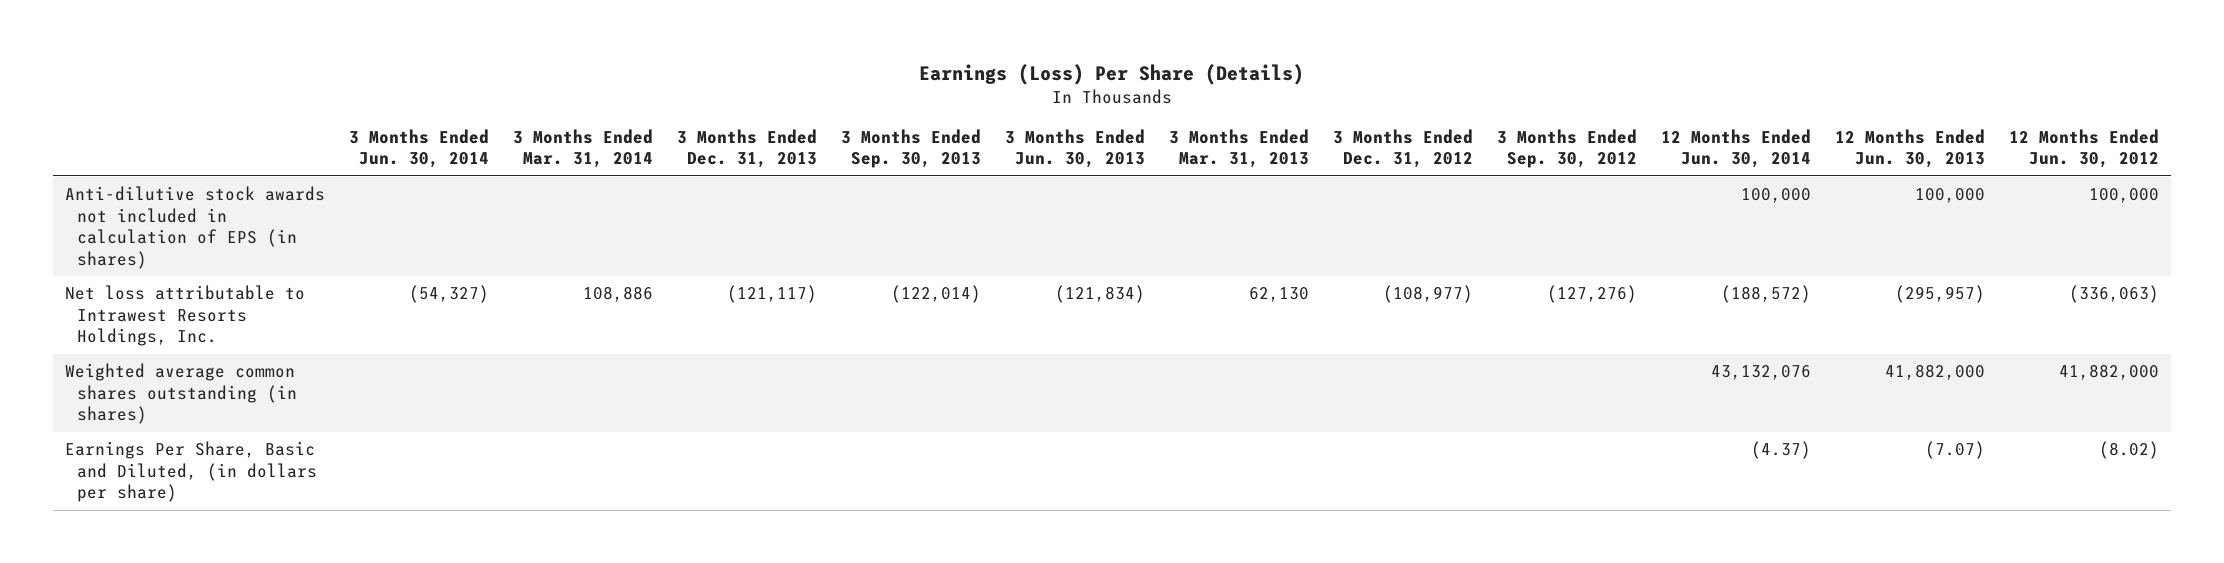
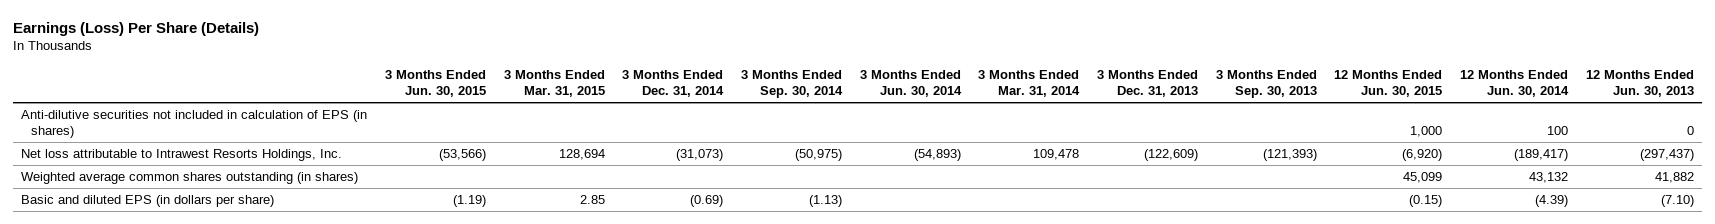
- | 3 Months Ended Jun. 30, 2014 | 3 Months Ended Mar. 31, 2014 | 3 Months Ended Dec. 31, 2013 | 3 Months Ended Sep. 30, 2013 | 3 Months Ended Jun. 30, 2013 | 3 Months Ended Mar. 31, 2013 | 3 Months Ended Dec. 31, 2012 | 3 Months Ended Sep. 30, 2012 | 12 Months Ended Jun. 30, 2014 | 12 Months Ended Jun. 30, 2013 | 12 Months Ended Jun. 30, 2012
+ | 3 Months Ended Jun. 30, 2015 | 3 Months Ended Mar. 31, 2015 | 3 Months Ended Dec. 31, 2014 | 3 Months Ended Sep. 30, 2014 | 3 Months Ended Jun. 30, 2014 | 3 Months Ended Mar. 31, 2014 | 3 Months Ended Dec. 31, 2013 | 3 Months Ended Sep. 30, 2013 | 12 Months Ended Jun. 30, 2015 | 12 Months Ended Jun. 30, 2014 | 12 Months Ended Jun. 30, 2013
- Anti-dilutive stock awards not included in calculation of EPS (in shares) | | | | | | | | | 100,000 | 100,000 | 100,000
- Net loss attributable to Intrawest Resorts Holdings, Inc. | (54,327) | 108,886 | (121,117) | (122,014) | (121,834) | 62,130 | (108,977) | (127,276) | (188,572) | (295,957) | (336,063)
- Weighted average common shares outstanding (in shares) | | | | | | | | | 43,132,076 | 41,882,000 | 41,882,000
- Earnings Per Share, Basic and Diluted, (in dollars per share) | | | | | | | | | (4.37) | (7.07) | (8.02)
+ Anti-dilutive securities not included in calculation of EPS (in shares) | | | | | | | | | 1,000 | 100 | 0
+ Net loss attributable to Intrawest Resorts Holdings, Inc. | (53,566) | 128,694 | (31,073) | (50,975) | (54,893) | 109,478 | (122,609) | (121,393) | (6,920) | (189,417) | (297,437)
+ Weighted average common shares outstanding (in shares) | | | | | | | | | 45,099 | 43,132 | 41,882
+ Basic and diluted EPS (in dollars per share) | (1.19) | 2.85 | (0.69) | (1.13) | | | | | (0.15) | (4.39) | (7.10)

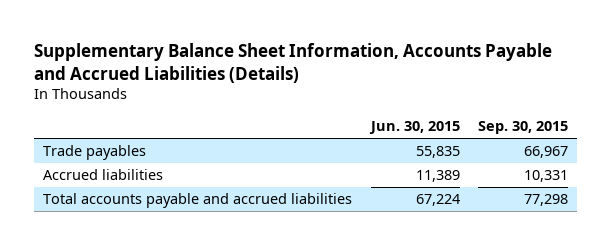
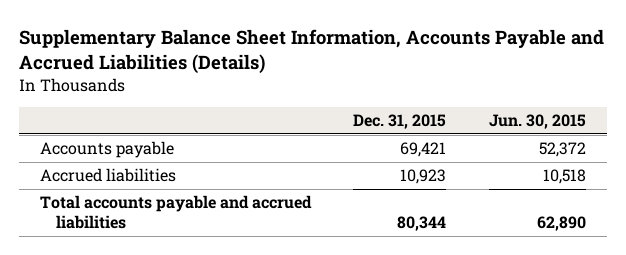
- | Jun. 30, 2015 | Sep. 30, 2015
+ | Dec. 31, 2015 | Jun. 30, 2015
- Trade payables | 55,835 | 66,967
- Accrued liabilities | 11,389 | 10,331
- Total accounts payable and accrued liabilities | 67,224 | 77,298
+ Accounts payable | 69,421 | 52,372
+ Accrued liabilities | 10,923 | 10,518
+ Total accounts payable and accrued liabilities | 80,344 | 62,890

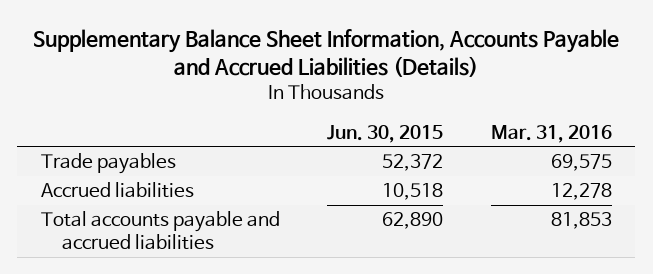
- | Dec. 31, 2015 | Jun. 30, 2015
+ | Jun. 30, 2015 | Mar. 31, 2016
- Accounts payable | 69,421 | 52,372
+ Trade payables | 52,372 | 69,575

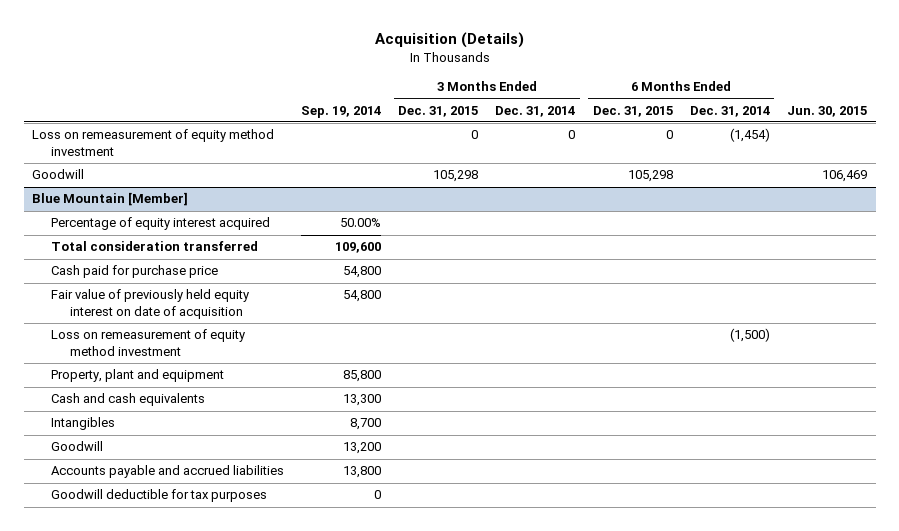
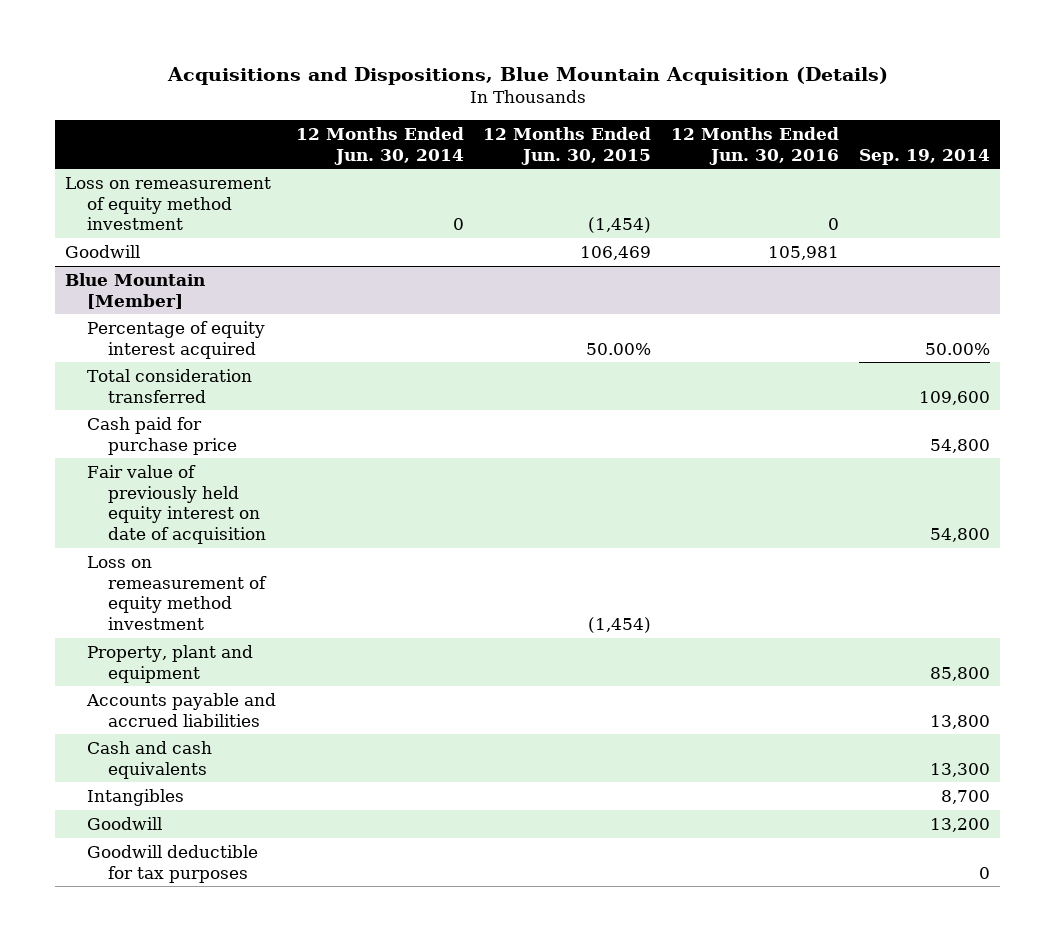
- Acquisition (Details)
+ Acquisitions and Dispositions, Blue Mountain Acquisition (Details)
- | Sep. 19, 2014 | 3 Months Ended Dec. 31, 2015 | 3 Months Ended Dec. 31, 2014 | 6 Months Ended Dec. 31, 2015 | 6 Months Ended Dec. 31, 2014 | Jun. 30, 2015
+ | 12 Months Ended Jun. 30, 2014 | 12 Months Ended Jun. 30, 2015 | 12 Months Ended Jun. 30, 2016 | Sep. 19, 2014
@ Blue Mountain [Member]
moved up: Accounts payable and accrued liabilities | | | | 13,800

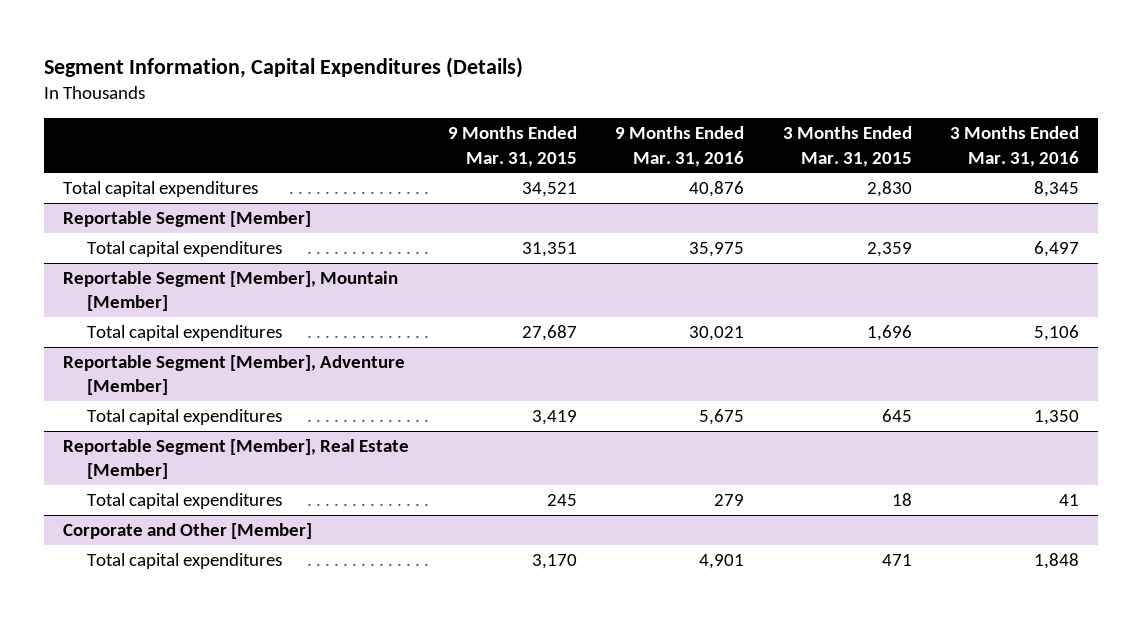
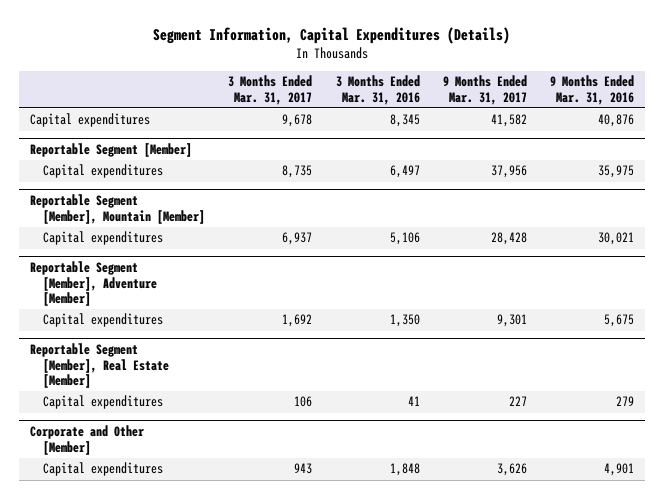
- | 9 Months Ended Mar. 31, 2015 | 9 Months Ended Mar. 31, 2016 | 3 Months Ended Mar. 31, 2015 | 3 Months Ended Mar. 31, 2016
+ | 3 Months Ended Mar. 31, 2017 | 3 Months Ended Mar. 31, 2016 | 9 Months Ended Mar. 31, 2017 | 9 Months Ended Mar. 31, 2016
- Total capital expenditures | 34,521 | 40,876 | 2,830 | 8,345
+ Capital expenditures | 9,678 | 8,345 | 41,582 | 40,876
@ Reportable Segment [Member]
- Total capital expenditures | 31,351 | 35,975 | 2,359 | 6,497
+ Capital expenditures | 8,735 | 6,497 | 37,956 | 35,975
@ Reportable Segment [Member], Mountain [Member]
- Total capital expenditures | 27,687 | 30,021 | 1,696 | 5,106
+ Capital expenditures | 6,937 | 5,106 | 28,428 | 30,021
@ Reportable Segment [Member], Adventure [Member]
- Total capital expenditures | 3,419 | 5,675 | 645 | 1,350
+ Capital expenditures | 1,692 | 1,350 | 9,301 | 5,675
@ Reportable Segment [Member], Real Estate [Member]
- Total capital expenditures | 245 | 279 | 18 | 41
+ Capital expenditures | 106 | 41 | 227 | 279
@ Corporate and Other [Member]
- Total capital expenditures | 3,170 | 4,901 | 471 | 1,848
+ Capital expenditures | 943 | 1,848 | 3,626 | 4,901

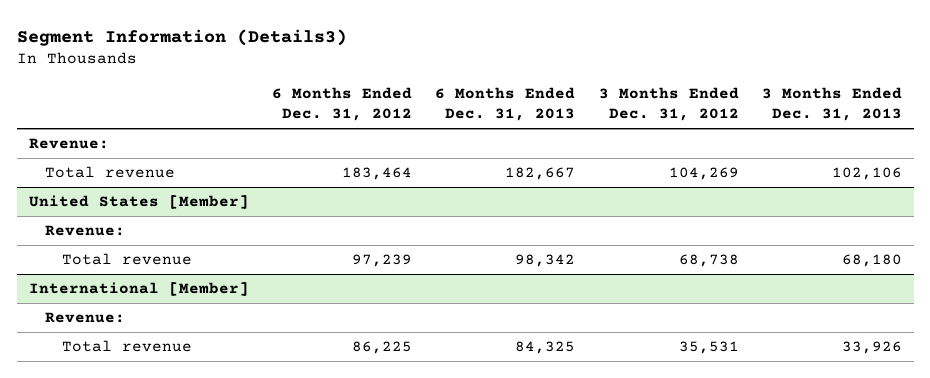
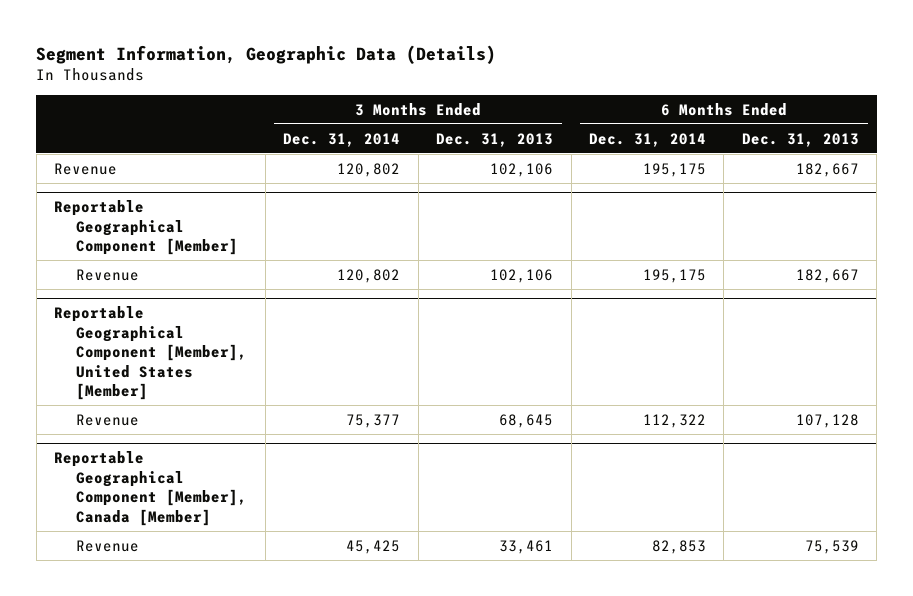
- Segment Information (Details3)
+ Segment Information, Geographic Data (Details)
- | 6 Months Ended Dec. 31, 2012 | 6 Months Ended Dec. 31, 2013 | 3 Months Ended Dec. 31, 2012 | 3 Months Ended Dec. 31, 2013
+ | 3 Months Ended Dec. 31, 2014 | 3 Months Ended Dec. 31, 2013 | 6 Months Ended Dec. 31, 2014 | 6 Months Ended Dec. 31, 2013
- Revenue:
- Total revenue | 183,464 | 182,667 | 104,269 | 102,106
- United States [Member]
- Revenue:
- Total revenue | 97,239 | 98,342 | 68,738 | 68,180
- International [Member]
- Revenue:
- Total revenue | 86,225 | 84,325 | 35,531 | 33,926
+ Revenue | 120,802 | 102,106 | 195,175 | 182,667
+ Reportable Geographical Component [Member]
+ Revenue | 120,802 | 102,106 | 195,175 | 182,667
+ Reportable Geographical Component [Member], United States [Member]
+ Revenue | 75,377 | 68,645 | 112,322 | 107,128
+ Reportable Geographical Component [Member], Canada [Member]
+ Revenue | 45,425 | 33,461 | 82,853 | 75,539

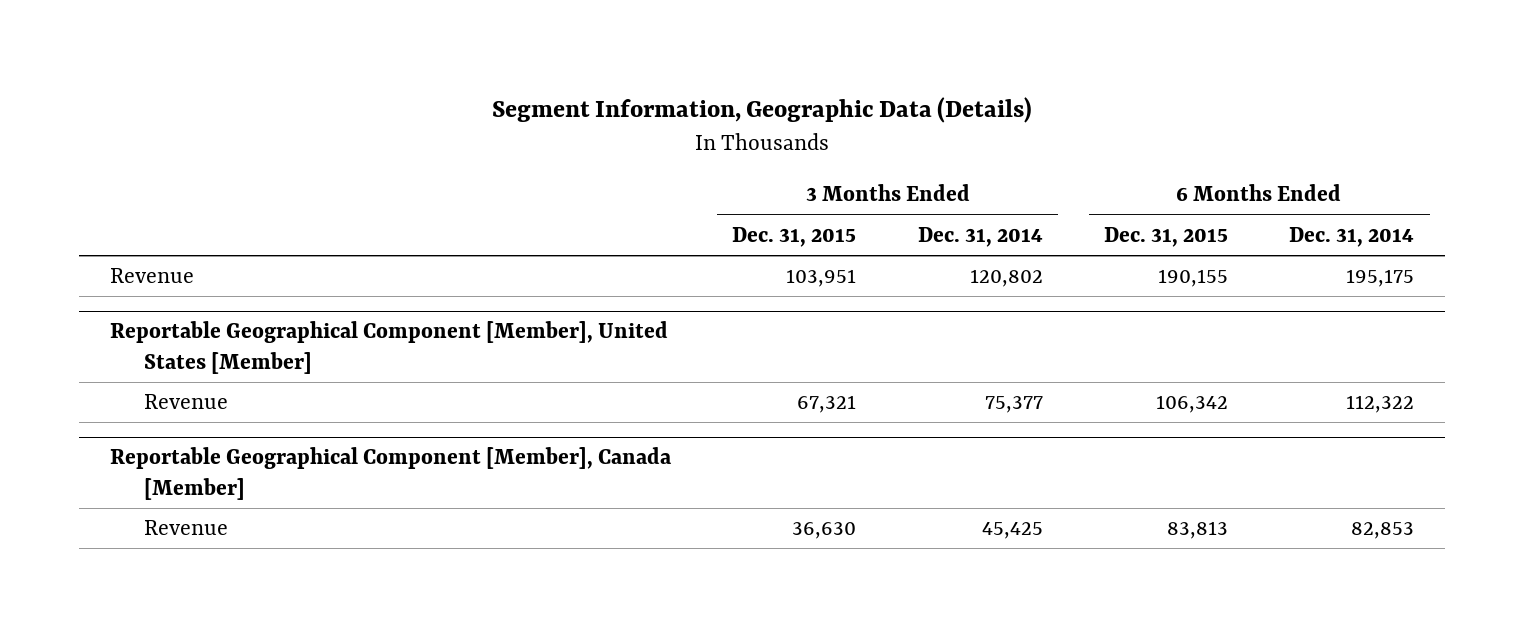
- | 3 Months Ended Dec. 31, 2014 | 3 Months Ended Dec. 31, 2013 | 6 Months Ended Dec. 31, 2014 | 6 Months Ended Dec. 31, 2013
+ | 3 Months Ended Dec. 31, 2015 | 3 Months Ended Dec. 31, 2014 | 6 Months Ended Dec. 31, 2015 | 6 Months Ended Dec. 31, 2014
- Reportable Geographical Component [Member]
- Revenue | 120,802 | 102,106 | 195,175 | 182,667

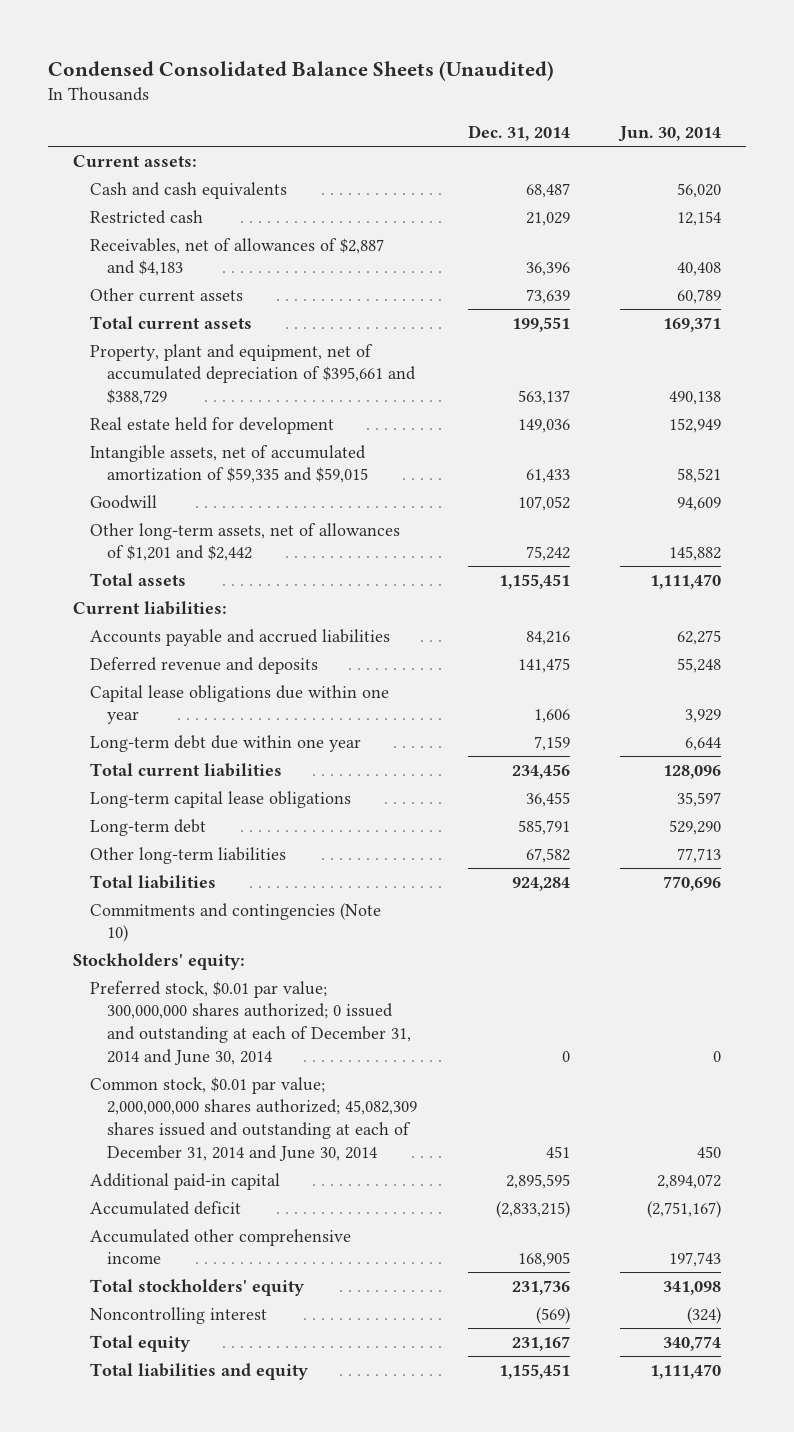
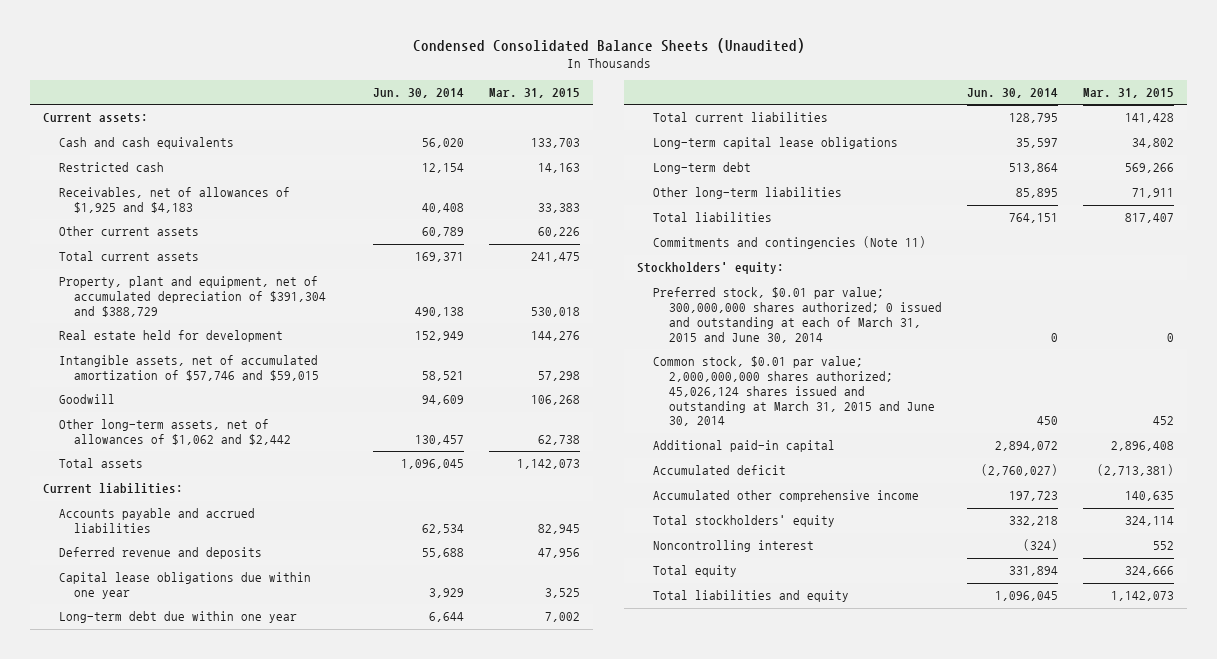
- | Dec. 31, 2014 | Jun. 30, 2014
+ | Jun. 30, 2014 | Mar. 31, 2015
- Receivables, net of allowances of $2,887 and $4,183 | 36,396 | 40,408
+ Receivables, net of allowances of $1,925 and $4,183 | 40,408 | 33,383
- Property, plant and equipment, net of accumulated depreciation of $395,661 and $388,729 | 563,137 | 490,138
+ Property, plant and equipment, net of accumulated depreciation of $391,304 and $388,729 | 490,138 | 530,018
- Intangible assets, net of accumulated amortization of $59,335 and $59,015 | 61,433 | 58,521
+ Intangible assets, net of accumulated amortization of $57,746 and $59,015 | 58,521 | 57,298
- Other long-term assets, net of allowances of $1,201 and $2,442 | 75,242 | 145,882
- Total assets | 1,155,451 | 1,111,470
+ Other long-term assets, net of allowances of $1,062 and $2,442 | 130,457 | 62,738
+ Total assets | 1,096,045 | 1,142,073
- Accounts payable and accrued liabilities | 84,216 | 62,275
- Deferred revenue and deposits | 141,475 | 55,248
+ Accounts payable and accrued liabilities | 62,534 | 82,945
+ Deferred revenue and deposits | 55,688 | 47,956
- Total current liabilities | 234,456 | 128,096
+ Total current liabilities | 128,795 | 141,428
- Long-term debt | 585,791 | 529,290
- Other long-term liabilities | 67,582 | 77,713
- Total liabilities | 924,284 | 770,696
- Commitments and contingencies (Note 10)
+ Long-term debt | 513,864 | 569,266
+ Other long-term liabilities | 85,895 | 71,911
+ Total liabilities | 764,151 | 817,407
+ Commitments and contingencies (Note 11)
- Preferred stock, $0.01 par value; 300,000,000 shares authorized; 0 issued and outstanding at each of December 31, 2014 and June 30, 2014 | 0 | 0
- Common stock, $0.01 par value; 2,000,000,000 shares authorized; 45,082,309 shares issued and outstanding at each of December 31, 2014 and June 30, 2014 | 451 | 450
+ Preferred stock, $0.01 par value; 300,000,000 shares authorized; 0 issued and outstanding at each of March 31, 2015 and June 30, 2014 | 0 | 0
+ Common stock, $0.01 par value; 2,000,000,000 shares authorized; 45,026,124 shares issued and outstanding at March 31, 2015 and June 30, 2014 | 450 | 452
- Accumulated deficit | (2,833,215) | (2,751,167)
- Accumulated other comprehensive income | 168,905 | 197,743
- Total stockholders' equity | 231,736 | 341,098
+ Accumulated deficit | (2,760,027) | (2,713,381)
+ Accumulated other comprehensive income | 197,723 | 140,635
+ Total stockholders' equity | 332,218 | 324,114
- Total equity | 231,167 | 340,774
- Total liabilities and equity | 1,155,451 | 1,111,470
+ Total equity | 331,894 | 324,666
+ Total liabilities and equity | 1,096,045 | 1,142,073

